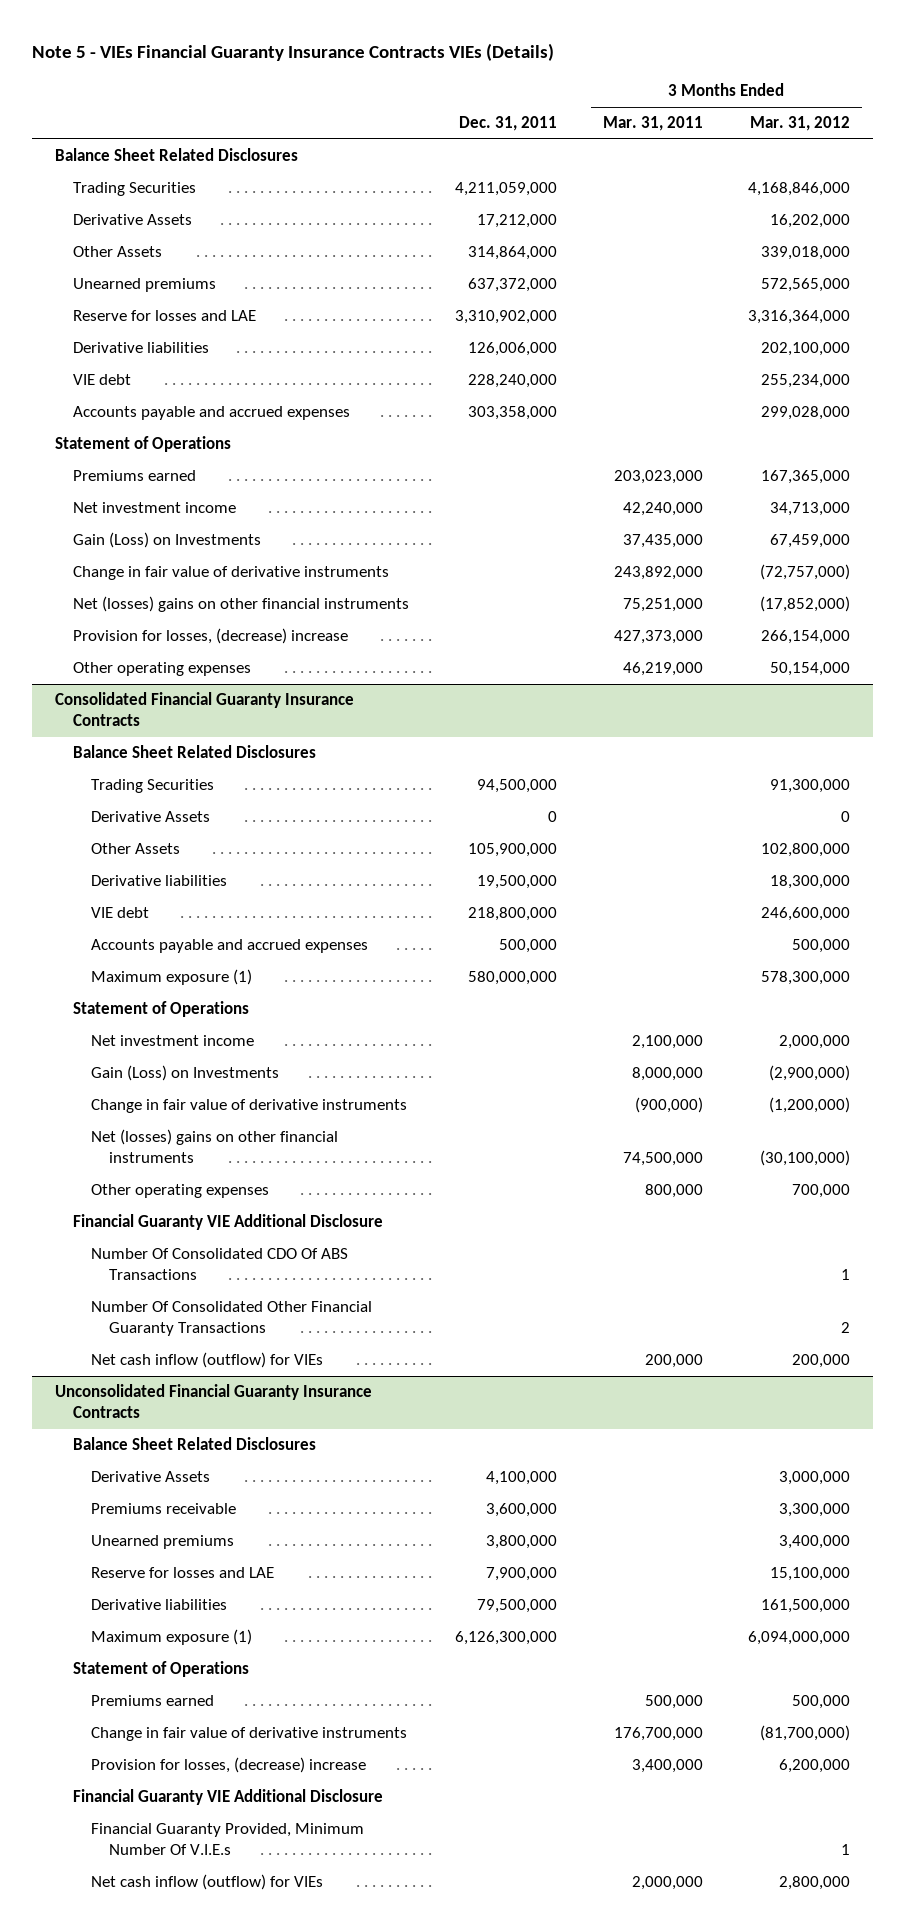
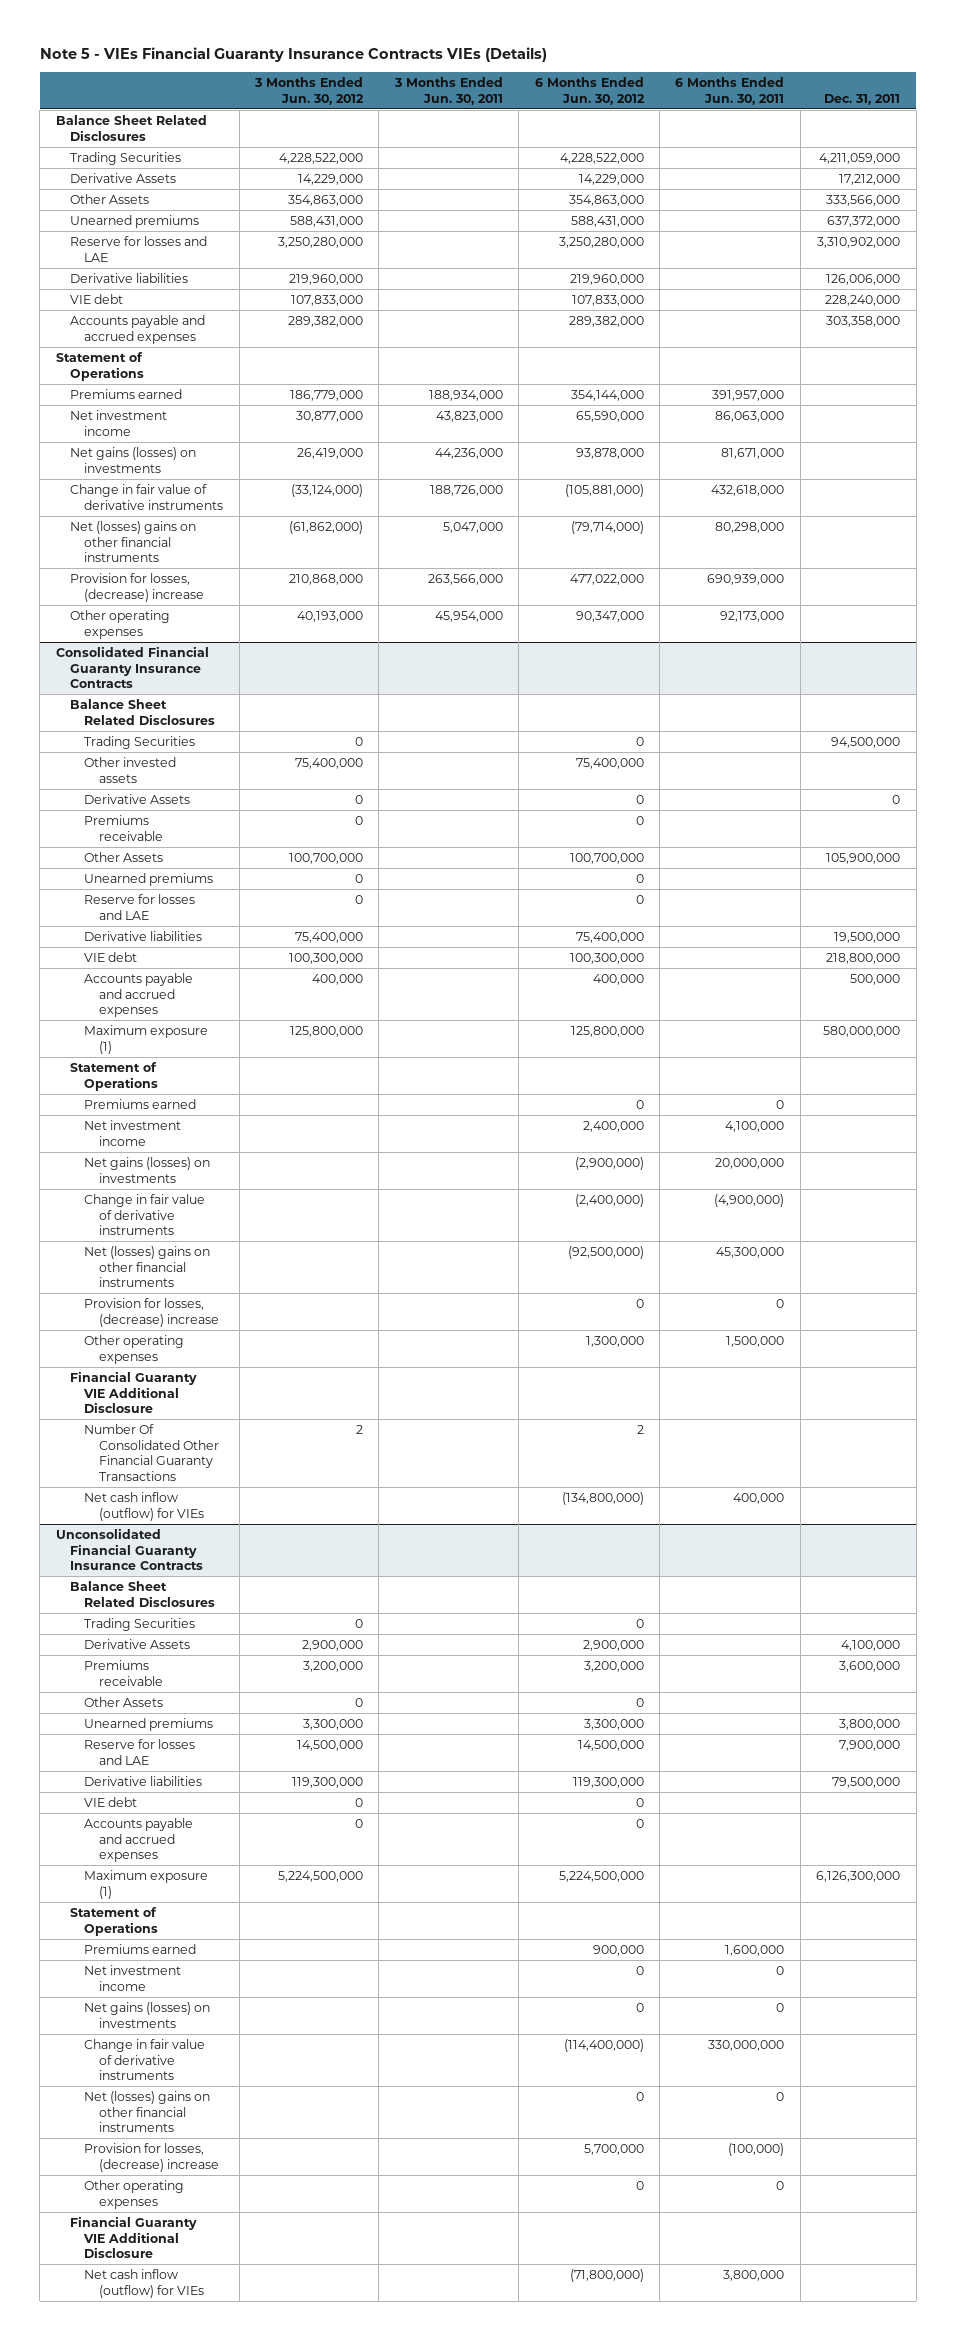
- | Dec. 31, 2011 | 3 Months Ended Mar. 31, 2011 | 3 Months Ended Mar. 31, 2012
+ | 3 Months Ended Jun. 30, 2012 | 3 Months Ended Jun. 30, 2011 | 6 Months Ended Jun. 30, 2012 | 6 Months Ended Jun. 30, 2011 | Dec. 31, 2011
- Other Assets | 314,864,000 | | 339,018,000
+ Other Assets | 354,863,000 | | 354,863,000 | | 333,566,000
- Gain (Loss) on Investments | | 37,435,000 | 67,459,000
+ Net gains (losses) on investments | 26,419,000 | 44,236,000 | 93,878,000 | 81,671,000 |
@ Consolidated Financial Guaranty Insurance Contracts
+ Other invested assets | 75,400,000 | | 75,400,000 | |
+ Premiums receivable | 0 | | 0 | |
+ Unearned premiums | 0 | | 0 | |
+ Reserve for losses and LAE | 0 | | 0 | |
+ Premiums earned | | | 0 | 0 |
- Gain (Loss) on Investments | | 8,000,000 | (2,900,000)
+ Net gains (losses) on investments | | | (2,900,000) | 20,000,000 |
+ Provision for losses, (decrease) increase | | | 0 | 0 |
- Number Of Consolidated CDO Of ABS Transactions | | | 1
@ Unconsolidated Financial Guaranty Insurance Contracts
+ Trading Securities | 0 | | 0 | |
+ Other Assets | 0 | | 0 | |
+ VIE debt | 0 | | 0 | |
+ Accounts payable and accrued expenses | 0 | | 0 | |
+ Net investment income | | | 0 | 0 |
+ Net gains (losses) on investments | | | 0 | 0 |
+ Net (losses) gains on other financial instruments | | | 0 | 0 |
+ Other operating expenses | | | 0 | 0 |
- Financial Guaranty Provided, Minimum Number Of V.I.E.s | | | 1

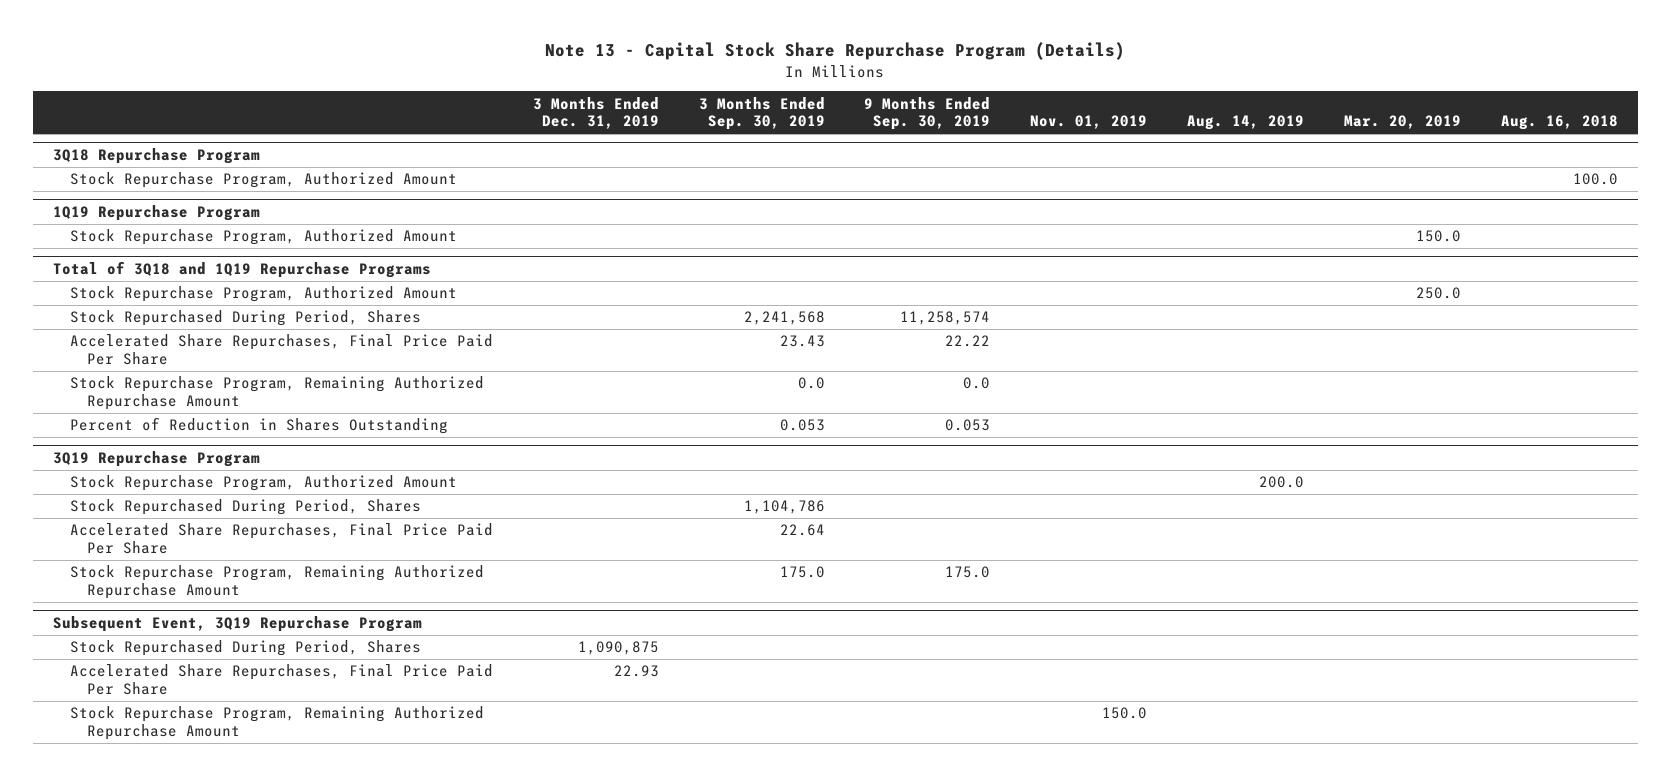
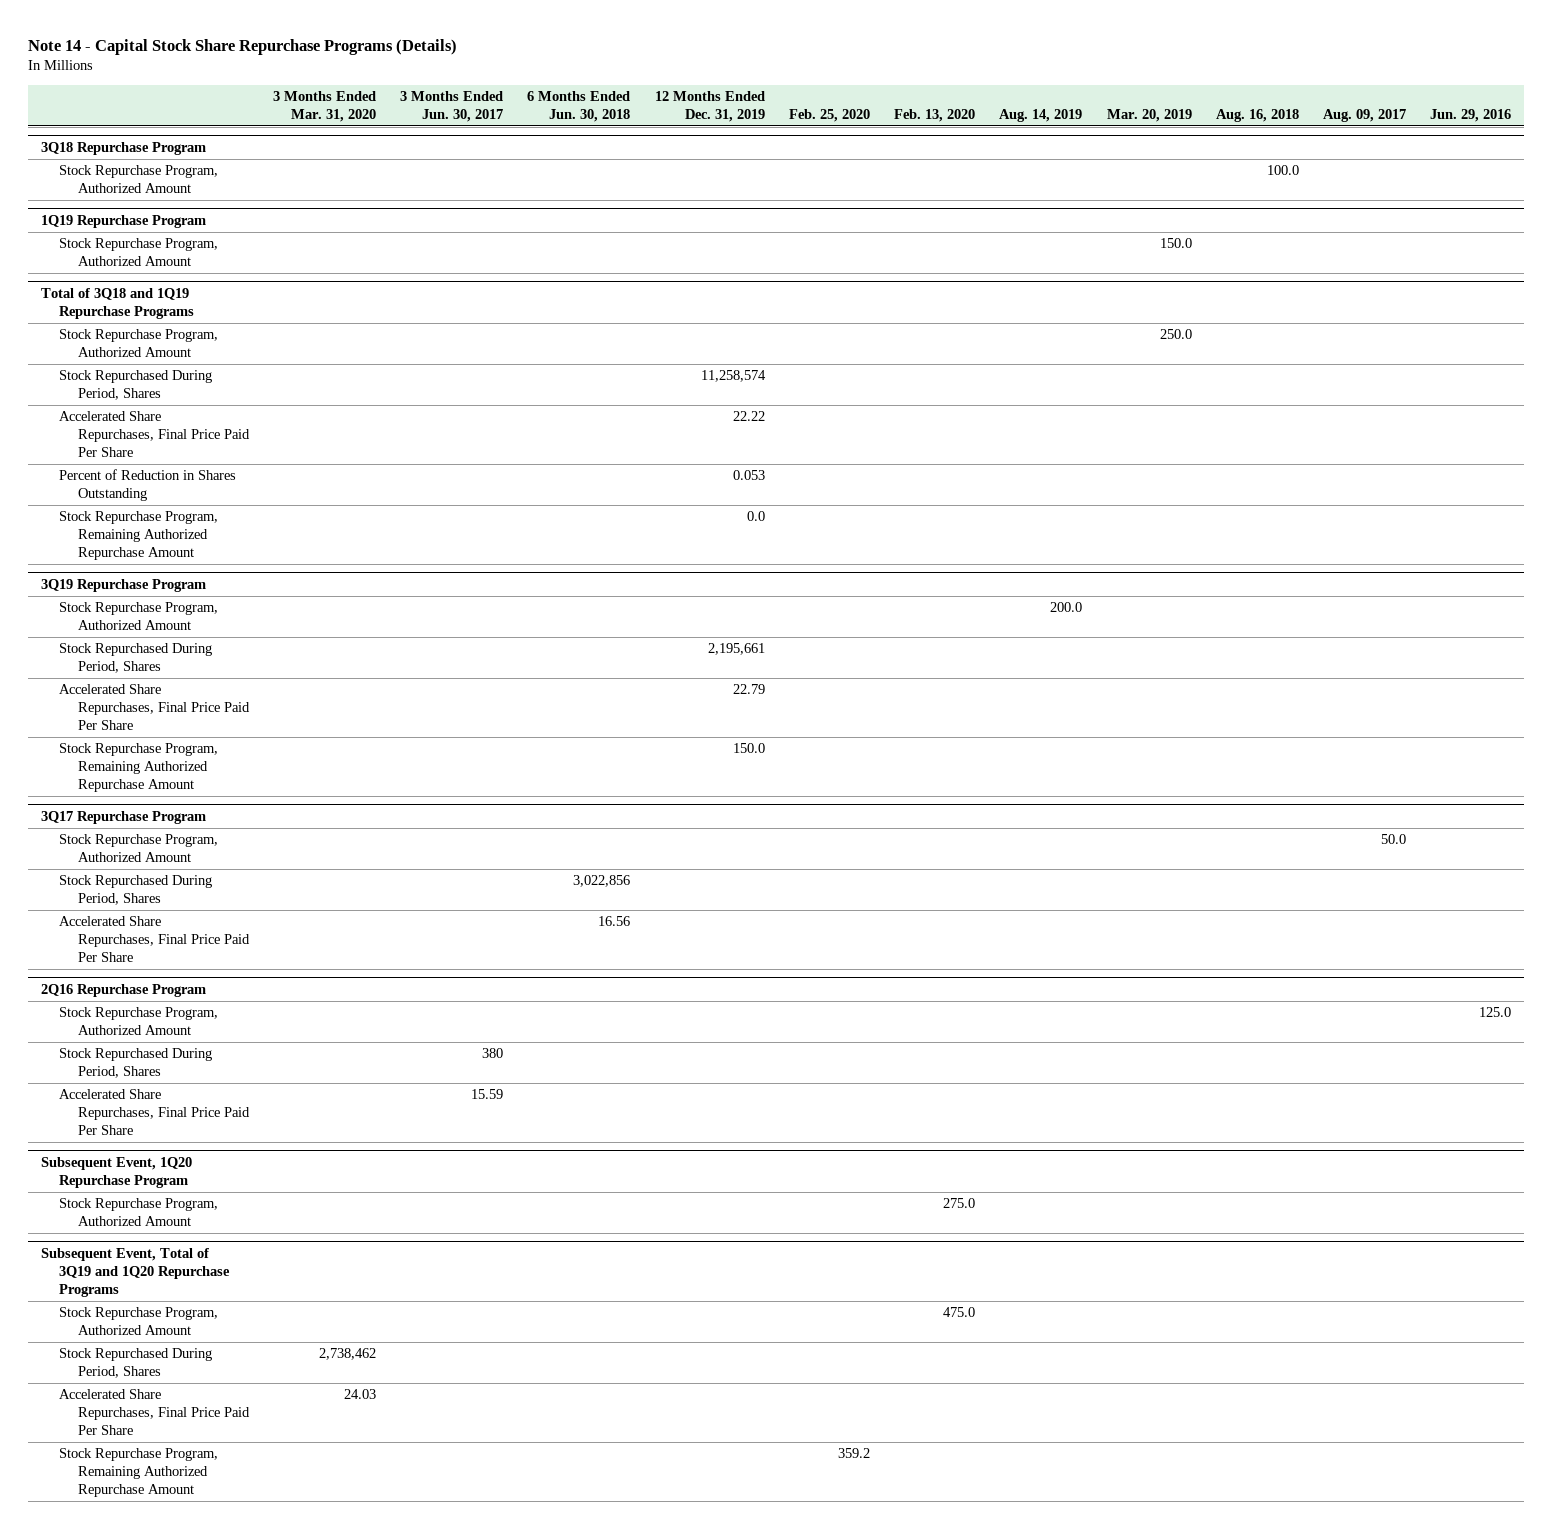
- Note 13 - Capital Stock Share Repurchase Program (Details)
+ Note 14 - Capital Stock Share Repurchase Programs (Details)
- | 3 Months Ended Dec. 31, 2019 | 3 Months Ended Sep. 30, 2019 | 9 Months Ended Sep. 30, 2019 | Nov. 01, 2019 | Aug. 14, 2019 | Mar. 20, 2019 | Aug. 16, 2018
+ | 3 Months Ended Mar. 31, 2020 | 3 Months Ended Jun. 30, 2017 | 6 Months Ended Jun. 30, 2018 | 12 Months Ended Dec. 31, 2019 | Feb. 25, 2020 | Feb. 13, 2020 | Aug. 14, 2019 | Mar. 20, 2019 | Aug. 16, 2018 | Aug. 09, 2017 | Jun. 29, 2016
@ Total of 3Q18 and 1Q19 Repurchase Programs
moved down: Stock Repurchase Program, Remaining Authorized Repurchase Amount | | | | 0.0 | | | | | | |
- Subsequent Event, 3Q19 Repurchase Program
- Stock Repurchased During Period, Shares | 1,090,875 | | | | | |
- Accelerated Share Repurchases, Final Price Paid Per Share | 22.93 | | | | | |
- Stock Repurchase Program, Remaining Authorized Repurchase Amount | | | | 150.0 | | |
+ 3Q17 Repurchase Program
+ Stock Repurchase Program, Authorized Amount | | | | | | | | | | 50.0 |
+ Stock Repurchased During Period, Shares | | | 3,022,856 | | | | | | | |
+ Accelerated Share Repurchases, Final Price Paid Per Share | | | 16.56 | | | | | | | |
+ 2Q16 Repurchase Program
+ Stock Repurchase Program, Authorized Amount | | | | | | | | | | | 125.0
+ Stock Repurchased During Period, Shares | | 380 | | | | | | | | |
+ Accelerated Share Repurchases, Final Price Paid Per Share | | 15.59 | | | | | | | | |
+ Subsequent Event, 1Q20 Repurchase Program
+ Stock Repurchase Program, Authorized Amount | | | | | | 275.0 | | | | |
+ Subsequent Event, Total of 3Q19 and 1Q20 Repurchase Programs
+ Stock Repurchase Program, Authorized Amount | | | | | | 475.0 | | | | |
+ Stock Repurchased During Period, Shares | 2,738,462 | | | | | | | | | |
+ Accelerated Share Repurchases, Final Price Paid Per Share | 24.03 | | | | | | | | | |
+ Stock Repurchase Program, Remaining Authorized Repurchase Amount | | | | | 359.2 | | | | | |

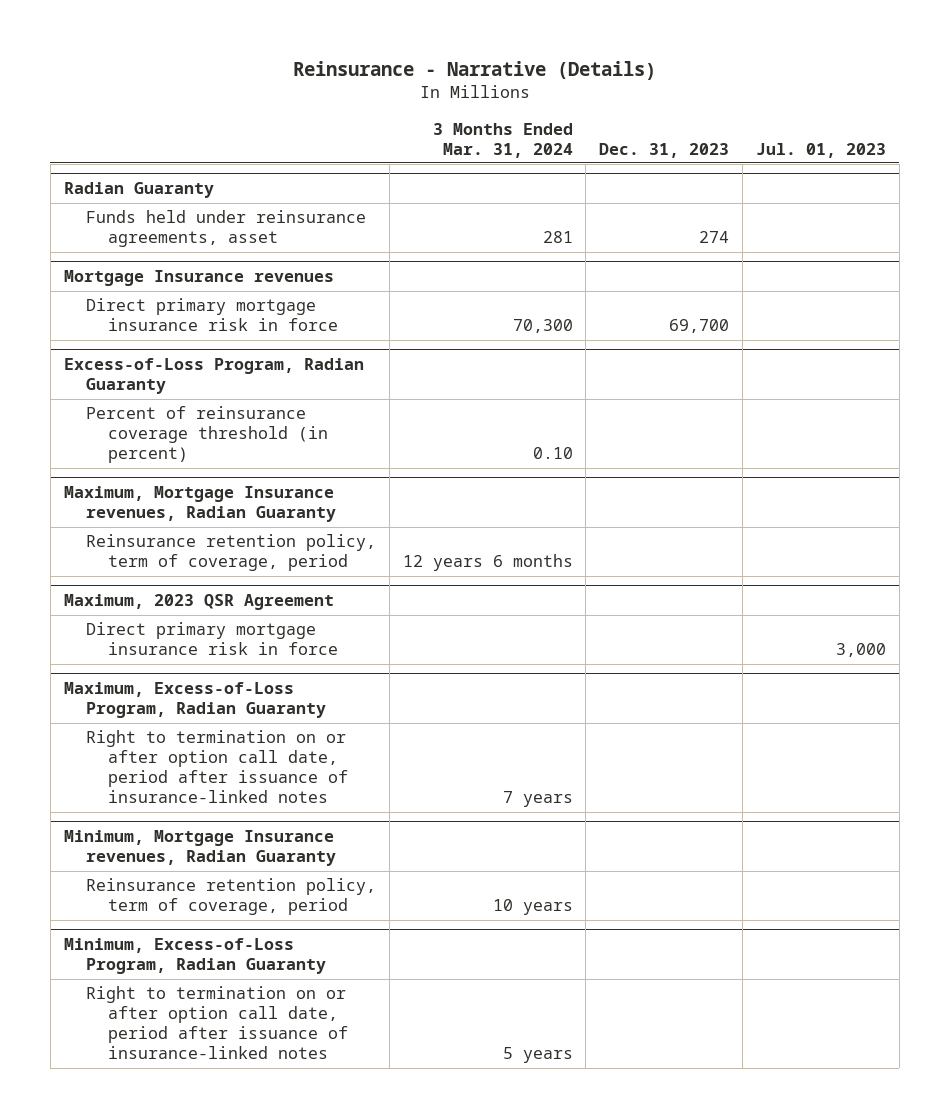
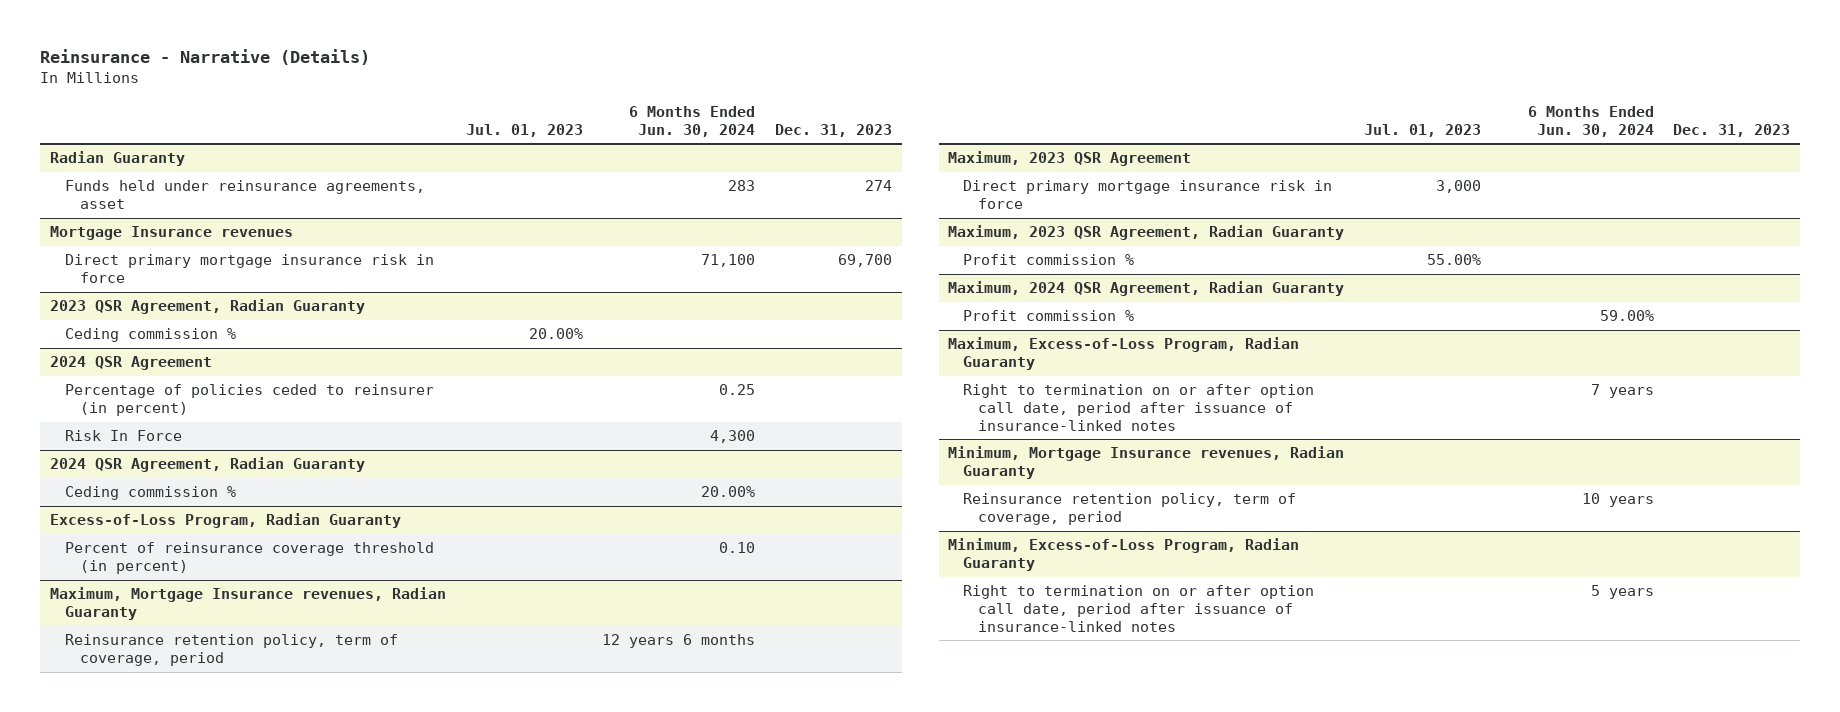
- | 3 Months Ended Mar. 31, 2024 | Dec. 31, 2023 | Jul. 01, 2023
+ | Jul. 01, 2023 | 6 Months Ended Jun. 30, 2024 | Dec. 31, 2023
+ 2023 QSR Agreement, Radian Guaranty
+ Ceding commission % | 20.00% | |
+ 2024 QSR Agreement
+ Percentage of policies ceded to reinsurer (in percent) | | 0.25 |
+ Risk In Force | | 4,300 |
+ 2024 QSR Agreement, Radian Guaranty
+ Ceding commission % | | 20.00% |
+ Maximum, 2023 QSR Agreement, Radian Guaranty
+ Profit commission % | 55.00% | |
+ Maximum, 2024 QSR Agreement, Radian Guaranty
+ Profit commission % | | 59.00% |

